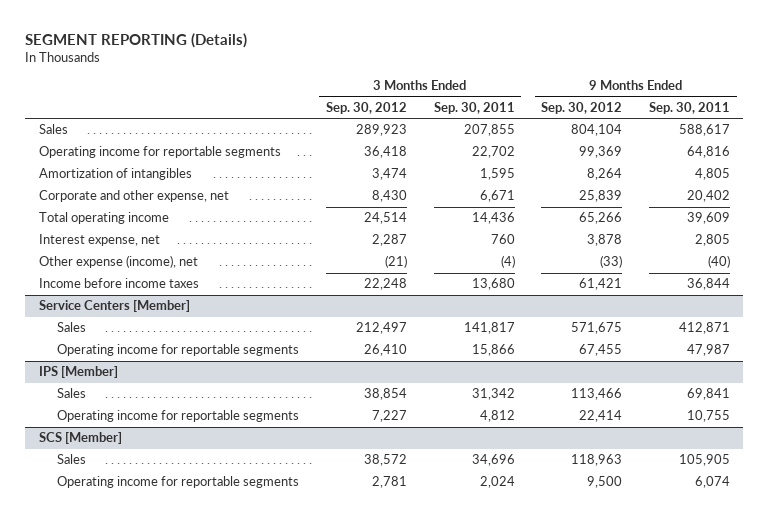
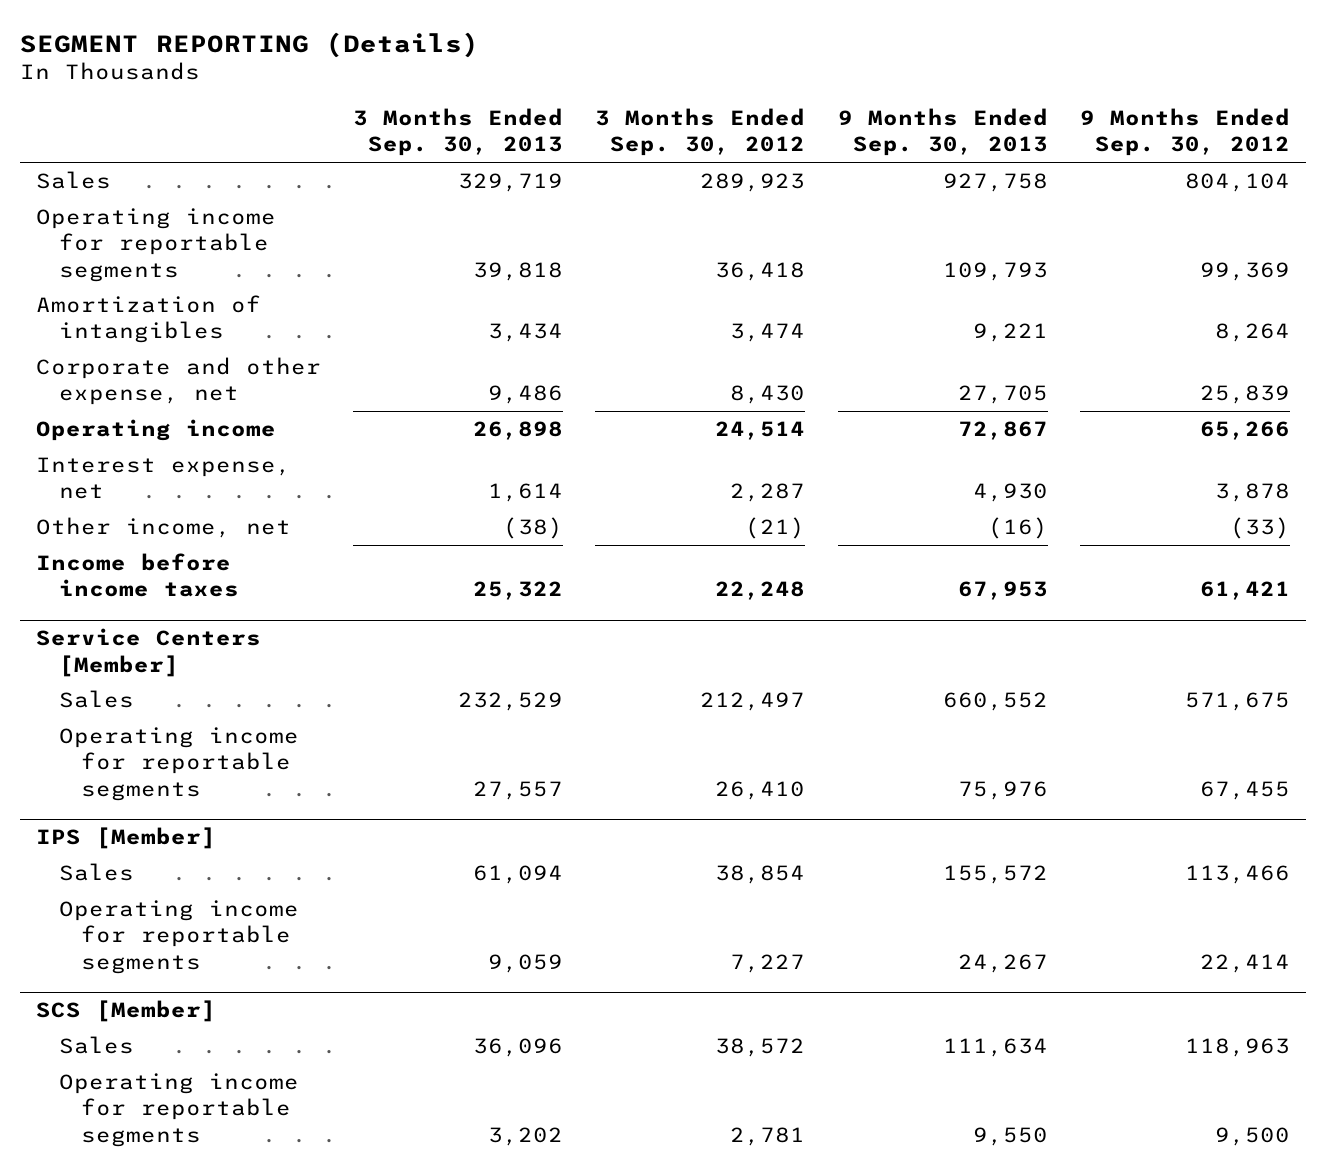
- | 3 Months Ended Sep. 30, 2012 | 3 Months Ended Sep. 30, 2011 | 9 Months Ended Sep. 30, 2012 | 9 Months Ended Sep. 30, 2011
+ | 3 Months Ended Sep. 30, 2013 | 3 Months Ended Sep. 30, 2012 | 9 Months Ended Sep. 30, 2013 | 9 Months Ended Sep. 30, 2012
- Total operating income | 24,514 | 14,436 | 65,266 | 39,609
+ Operating income | 26,898 | 24,514 | 72,867 | 65,266
- Other expense (income), net | (21) | (4) | (33) | (40)
+ Other income, net | (38) | (21) | (16) | (33)

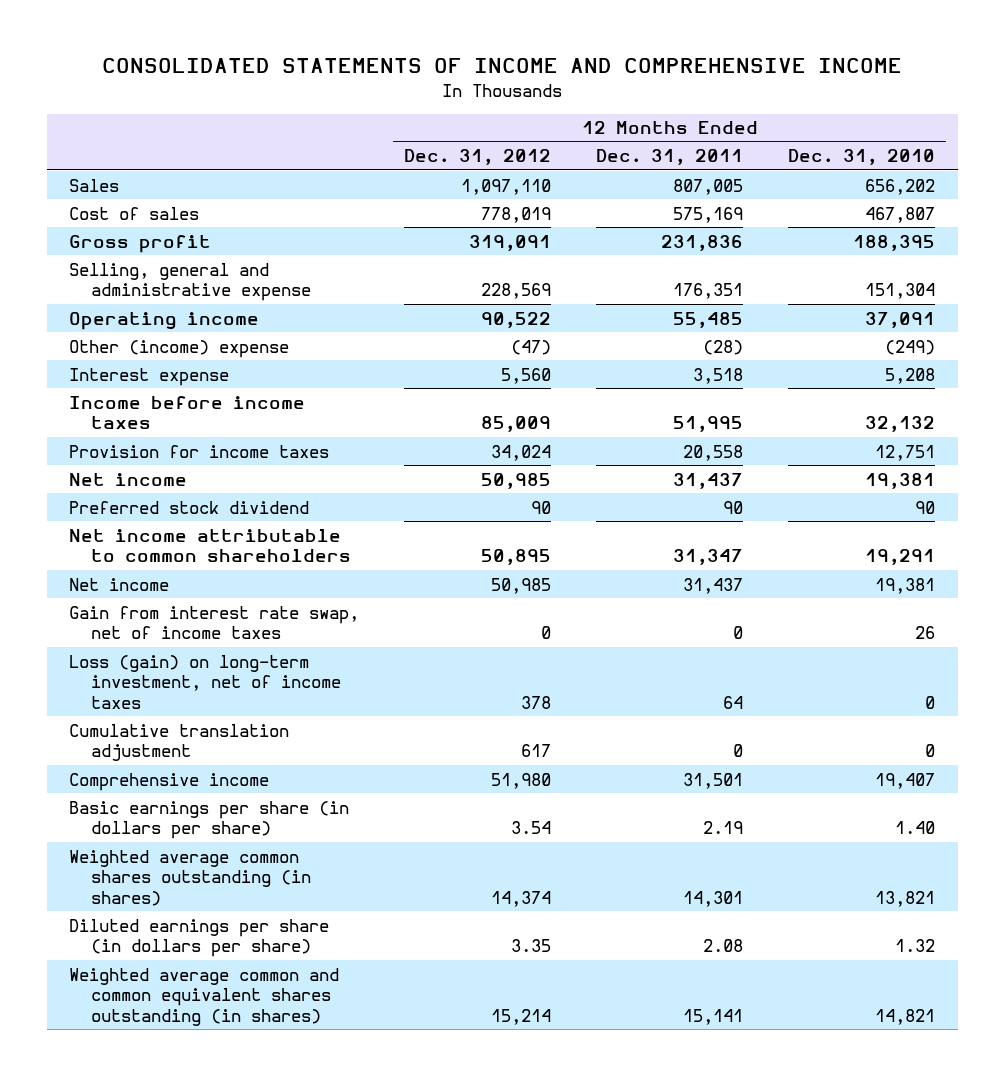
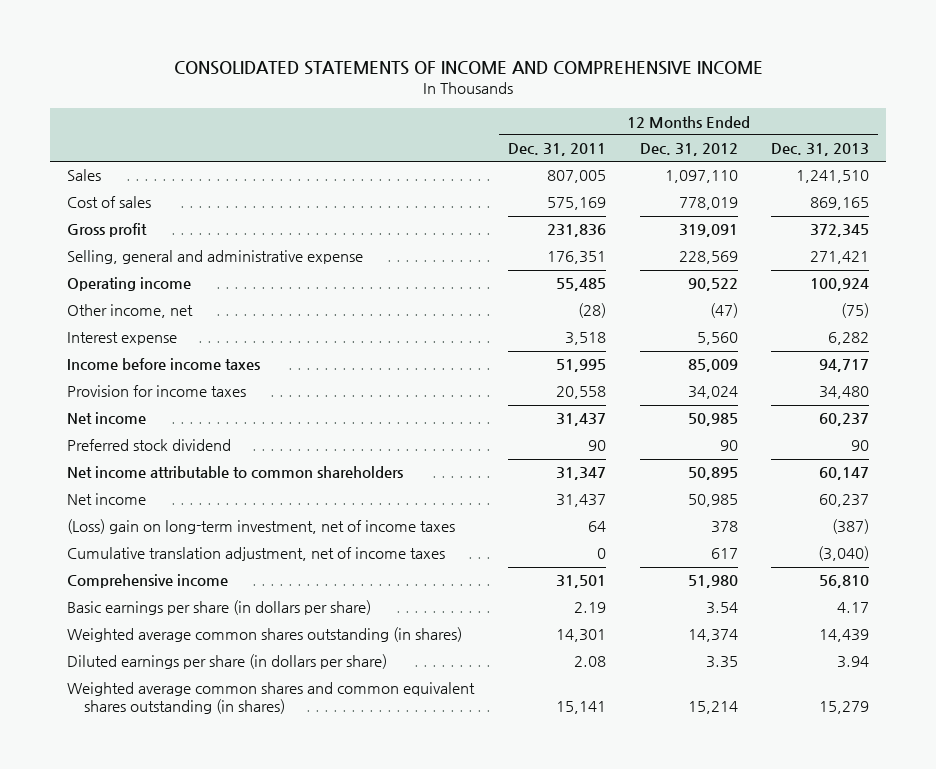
- | 12 Months Ended Dec. 31, 2012 | 12 Months Ended Dec. 31, 2011 | 12 Months Ended Dec. 31, 2010
+ | 12 Months Ended Dec. 31, 2011 | 12 Months Ended Dec. 31, 2012 | 12 Months Ended Dec. 31, 2013
- Other (income) expense | (47) | (28) | (249)
+ Other income, net | (28) | (47) | (75)
- Gain from interest rate swap, net of income taxes | 0 | 0 | 26
- Loss (gain) on long-term investment, net of income taxes | 378 | 64 | 0
- Cumulative translation adjustment | 617 | 0 | 0
+ (Loss) gain on long-term investment, net of income taxes | 64 | 378 | (387)
+ Cumulative translation adjustment, net of income taxes | 0 | 617 | (3,040)
- Weighted average common and common equivalent shares outstanding (in shares) | 15,214 | 15,141 | 14,821
+ Weighted average common shares and common equivalent shares outstanding (in shares) | 15,141 | 15,214 | 15,279

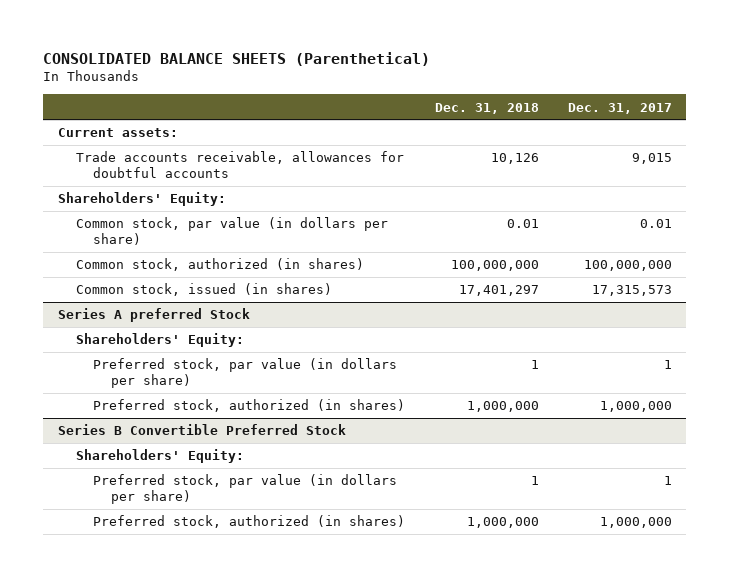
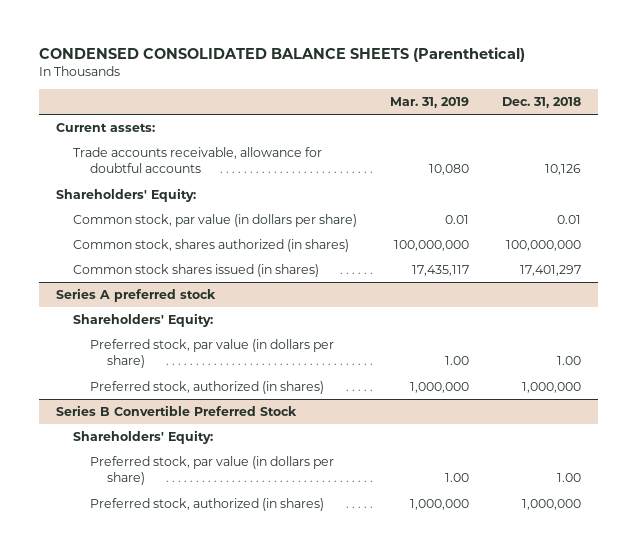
- CONSOLIDATED BALANCE SHEETS (Parenthetical)
+ CONDENSED CONSOLIDATED BALANCE SHEETS (Parenthetical)
- | Dec. 31, 2018 | Dec. 31, 2017
+ | Mar. 31, 2019 | Dec. 31, 2018
- Trade accounts receivable, allowances for doubtful accounts | 10,126 | 9,015
+ Trade accounts receivable, allowance for doubtful accounts | 10,080 | 10,126
- Common stock, authorized (in shares) | 100,000,000 | 100,000,000
- Common stock, issued (in shares) | 17,401,297 | 17,315,573
- Series A preferred Stock
+ Common stock, shares authorized (in shares) | 100,000,000 | 100,000,000
+ Common stock shares issued (in shares) | 17,435,117 | 17,401,297
+ Series A preferred stock
- Preferred stock, par value (in dollars per share) | 1 | 1
+ Preferred stock, par value (in dollars per share) | 1.00 | 1.00
@ Series B Convertible Preferred Stock
- Preferred stock, par value (in dollars per share) | 1 | 1
+ Preferred stock, par value (in dollars per share) | 1.00 | 1.00

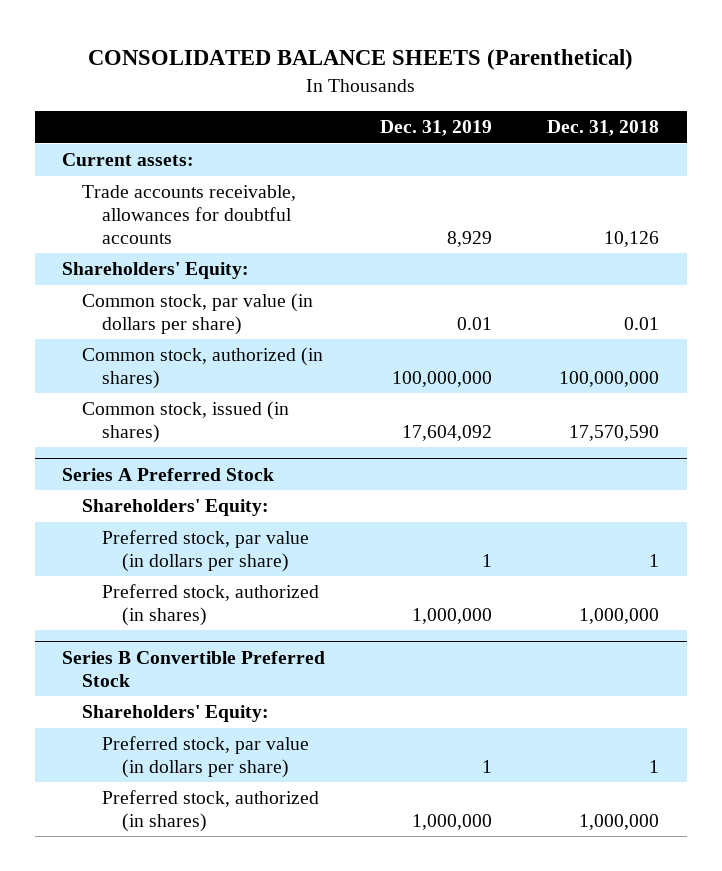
- CONDENSED CONSOLIDATED BALANCE SHEETS (Parenthetical)
+ CONSOLIDATED BALANCE SHEETS (Parenthetical)
- | Mar. 31, 2019 | Dec. 31, 2018
+ | Dec. 31, 2019 | Dec. 31, 2018
- Trade accounts receivable, allowance for doubtful accounts | 10,080 | 10,126
+ Trade accounts receivable, allowances for doubtful accounts | 8,929 | 10,126
- Common stock, shares authorized (in shares) | 100,000,000 | 100,000,000
- Common stock shares issued (in shares) | 17,435,117 | 17,401,297
- Series A preferred stock
+ Common stock, authorized (in shares) | 100,000,000 | 100,000,000
+ Common stock, issued (in shares) | 17,604,092 | 17,570,590
+ Series A Preferred Stock
- Preferred stock, par value (in dollars per share) | 1.00 | 1.00
+ Preferred stock, par value (in dollars per share) | 1 | 1
@ Series B Convertible Preferred Stock
- Preferred stock, par value (in dollars per share) | 1.00 | 1.00
+ Preferred stock, par value (in dollars per share) | 1 | 1

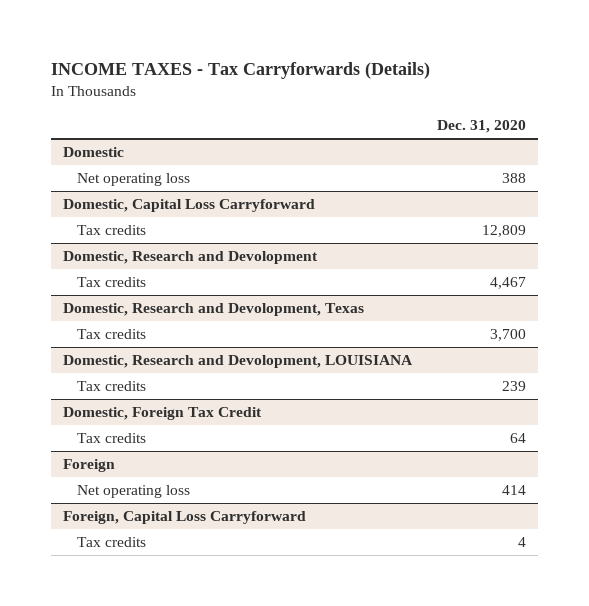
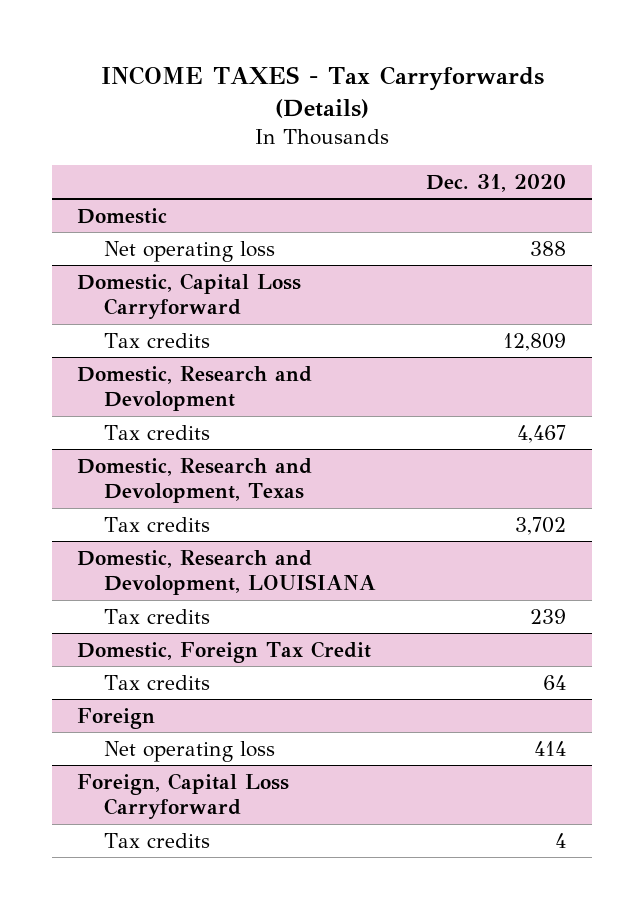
@ Domestic, Research and Devolopment, Texas
- Tax credits | 3,700
+ Tax credits | 3,702

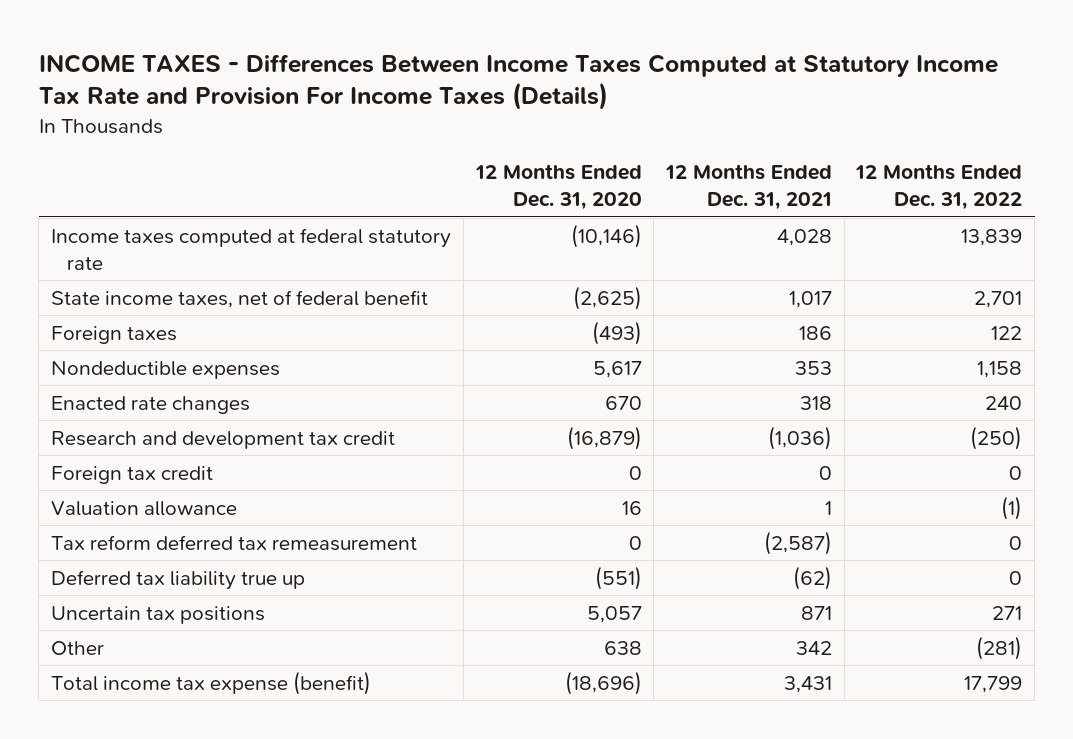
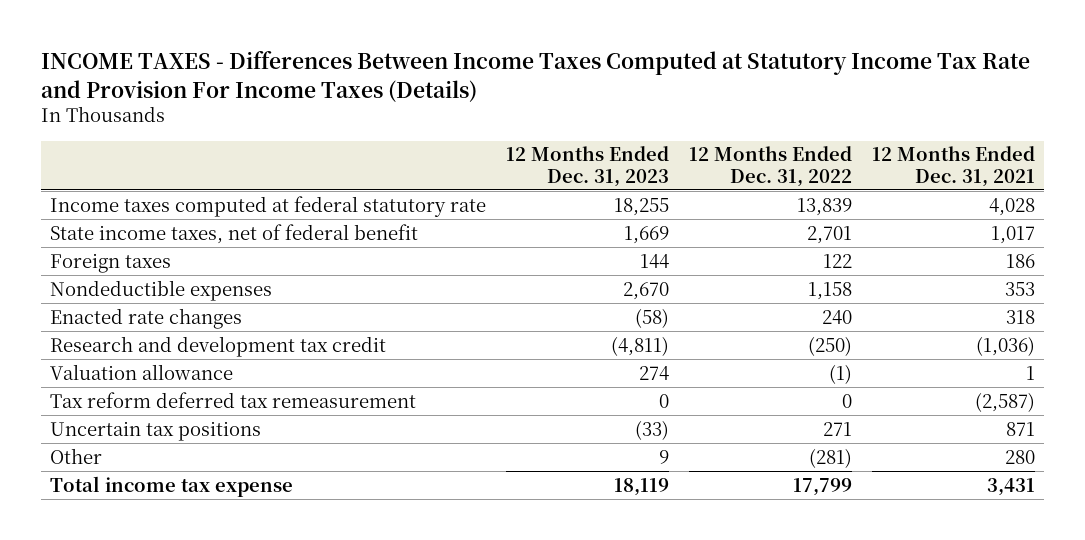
- | 12 Months Ended Dec. 31, 2020 | 12 Months Ended Dec. 31, 2021 | 12 Months Ended Dec. 31, 2022
+ | 12 Months Ended Dec. 31, 2023 | 12 Months Ended Dec. 31, 2022 | 12 Months Ended Dec. 31, 2021
- Foreign tax credit | 0 | 0 | 0
- Deferred tax liability true up | (551) | (62) | 0
- Other | 638 | 342 | (281)
- Total income tax expense (benefit) | (18,696) | 3,431 | 17,799
+ Other | 9 | (281) | 280
+ Total income tax expense | 18,119 | 17,799 | 3,431

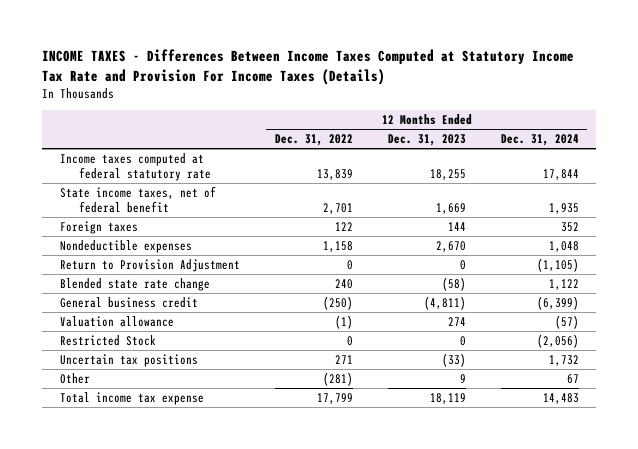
- | 12 Months Ended Dec. 31, 2023 | 12 Months Ended Dec. 31, 2022 | 12 Months Ended Dec. 31, 2021
+ | 12 Months Ended Dec. 31, 2022 | 12 Months Ended Dec. 31, 2023 | 12 Months Ended Dec. 31, 2024
- Enacted rate changes | (58) | 240 | 318
- Research and development tax credit | (4,811) | (250) | (1,036)
+ Return to Provision Adjustment | 0 | 0 | (1,105)
+ Blended state rate change | 240 | (58) | 1,122
+ General business credit | (250) | (4,811) | (6,399)
- Tax reform deferred tax remeasurement | 0 | 0 | (2,587)
+ Restricted Stock | 0 | 0 | (2,056)

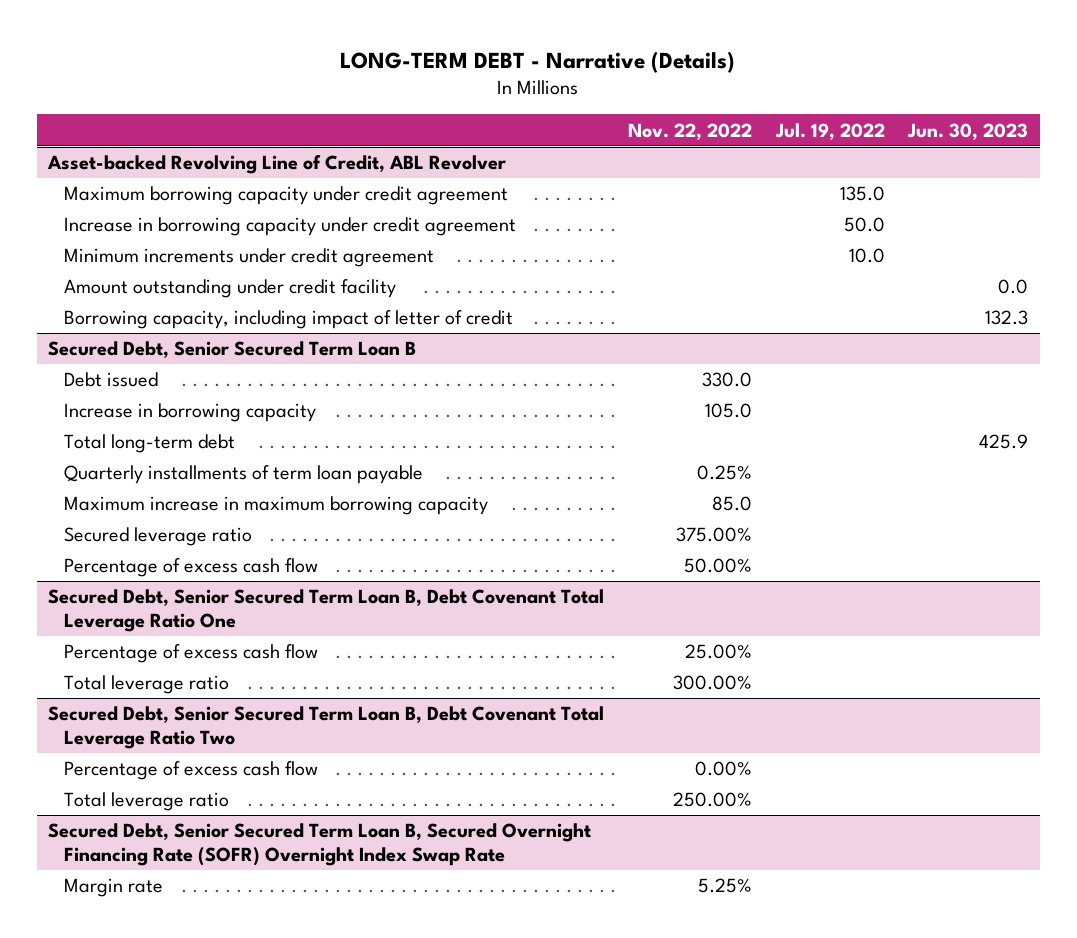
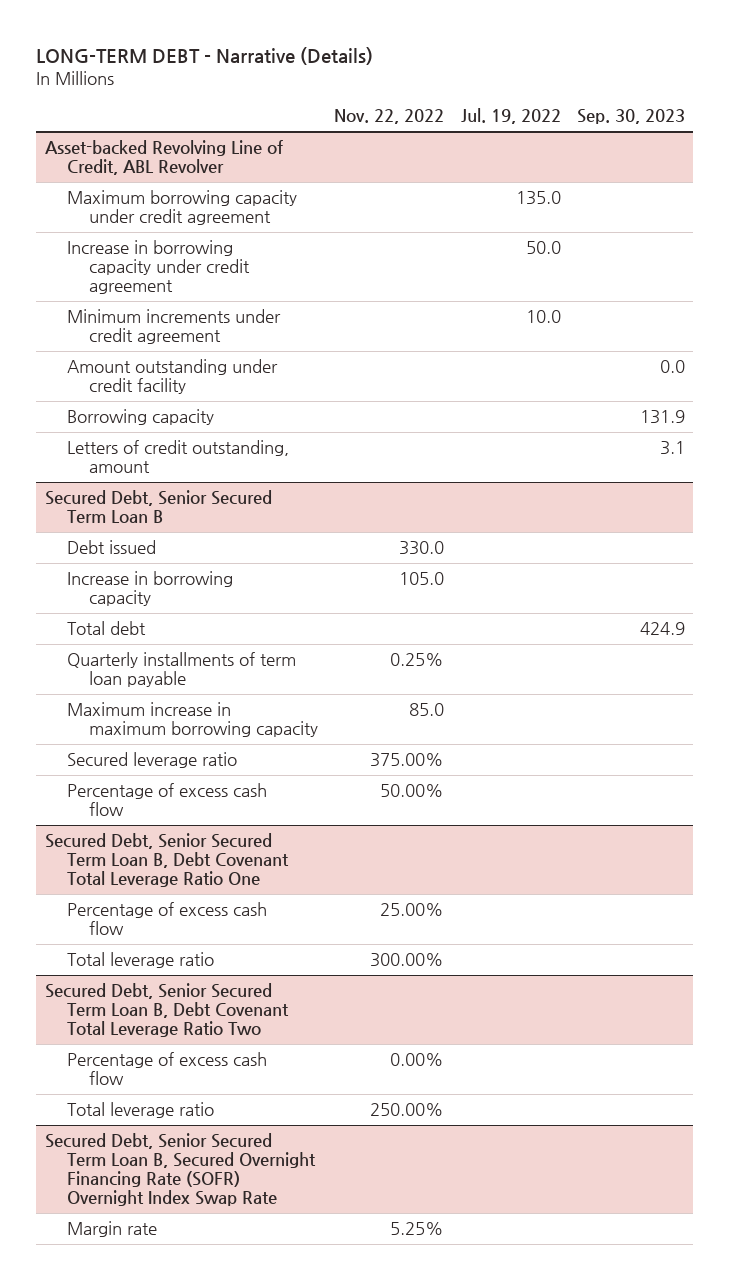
- | Nov. 22, 2022 | Jul. 19, 2022 | Jun. 30, 2023
+ | Nov. 22, 2022 | Jul. 19, 2022 | Sep. 30, 2023
@ Asset-backed Revolving Line of Credit, ABL Revolver
- Borrowing capacity, including impact of letter of credit | | | 132.3
+ Borrowing capacity | | | 131.9
+ Letters of credit outstanding, amount | | | 3.1
@ Secured Debt, Senior Secured Term Loan B
- Total long-term debt | | | 425.9
+ Total debt | | | 424.9

